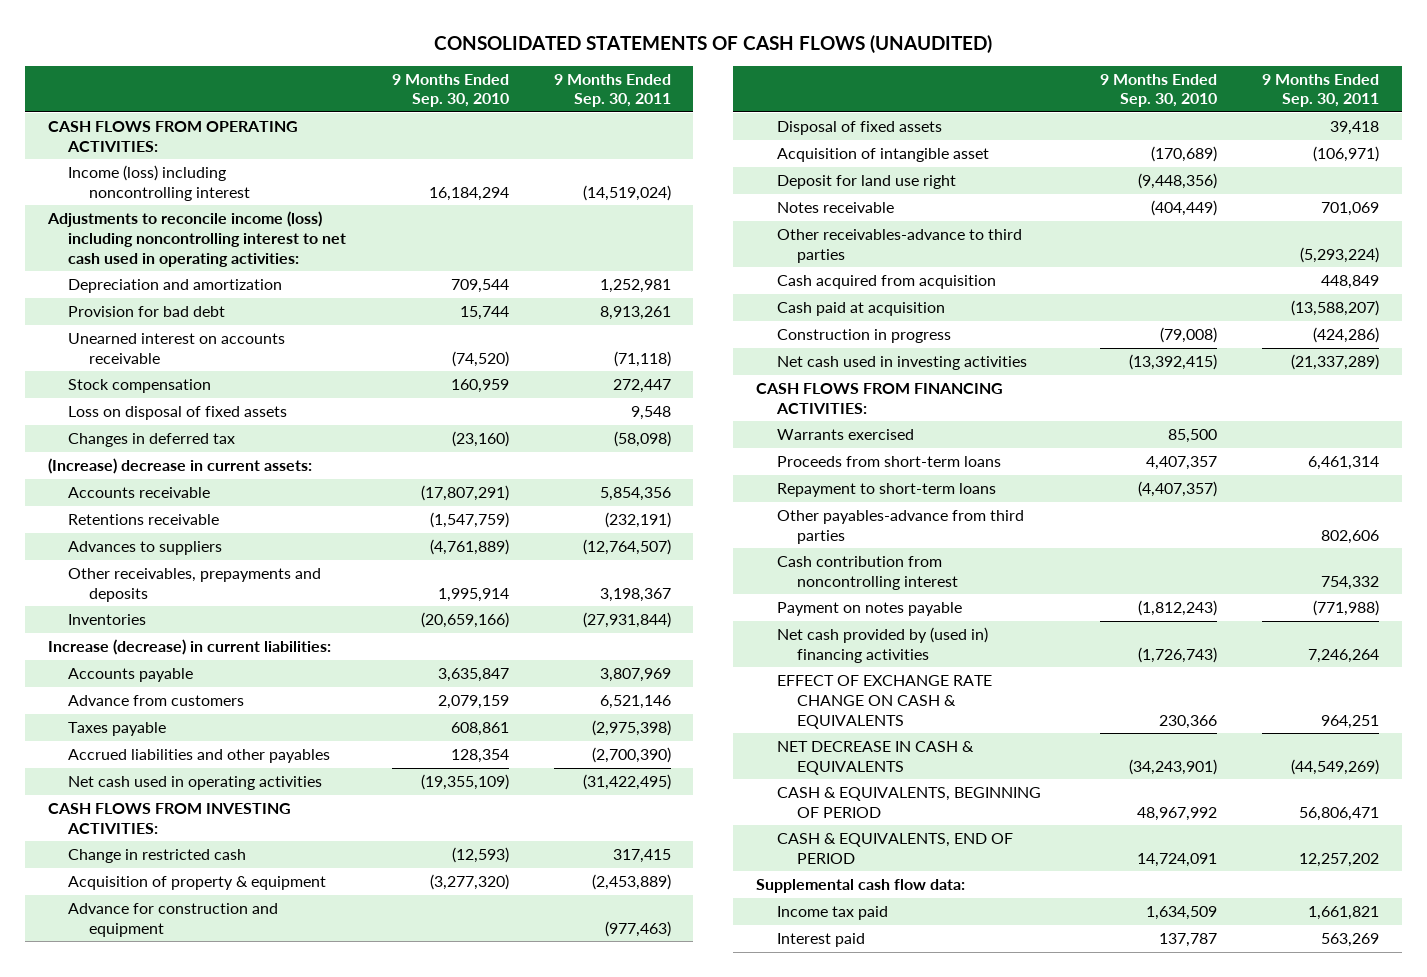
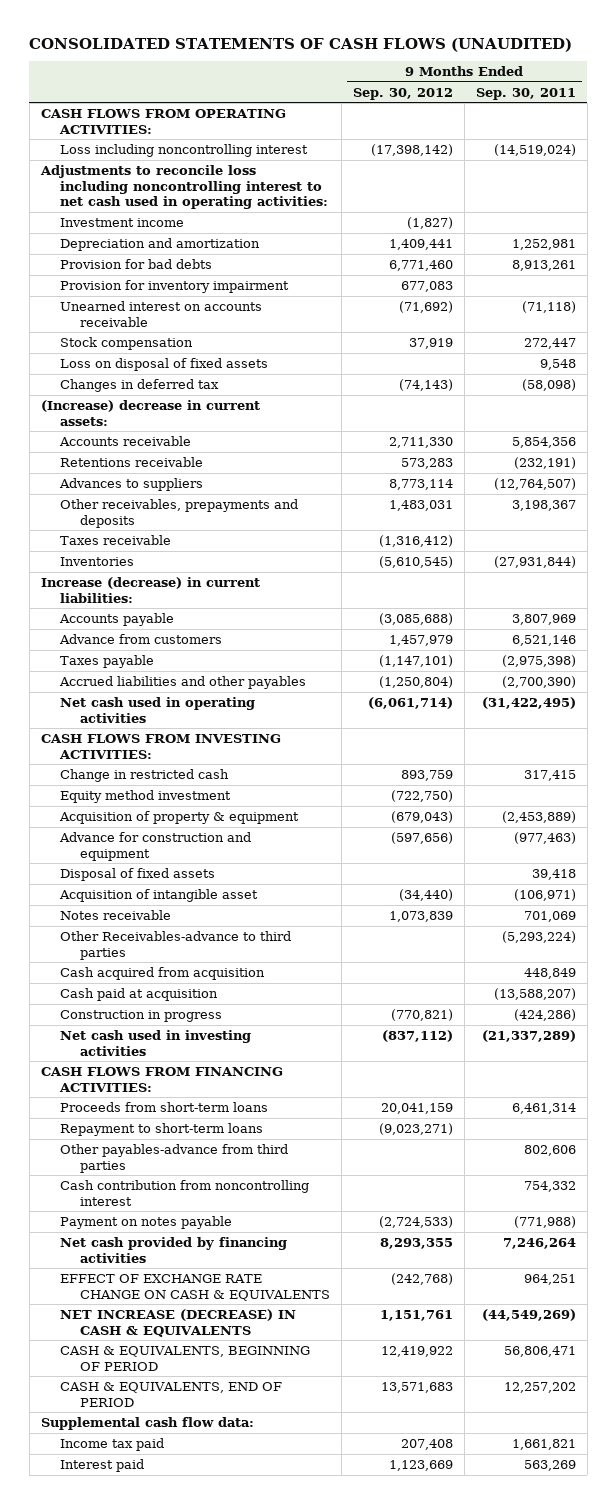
- | 9 Months Ended Sep. 30, 2010 | 9 Months Ended Sep. 30, 2011
+ | 9 Months Ended Sep. 30, 2012 | 9 Months Ended Sep. 30, 2011
- Income (loss) including noncontrolling interest | 16,184,294 | (14,519,024)
- Adjustments to reconcile income (loss) including noncontrolling interest to net cash used in operating activities:
+ Loss including noncontrolling interest | (17,398,142) | (14,519,024)
+ Adjustments to reconcile loss including noncontrolling interest to net cash used in operating activities:
+ Investment income | (1,827) |
- Provision for bad debt | 15,744 | 8,913,261
+ Provision for bad debts | 6,771,460 | 8,913,261
+ Provision for inventory impairment | 677,083 |
+ Taxes receivable | (1,316,412) |
+ Equity method investment | (722,750) |
- Deposit for land use right | (9,448,356) |
- Other receivables-advance to third parties | | (5,293,224)
+ Other Receivables-advance to third parties | | (5,293,224)
- Warrants exercised | 85,500 |
- Net cash provided by (used in) financing activities | (1,726,743) | 7,246,264
+ Net cash provided by financing activities | 8,293,355 | 7,246,264
- NET DECREASE IN CASH & EQUIVALENTS | (34,243,901) | (44,549,269)
+ NET INCREASE (DECREASE) IN CASH & EQUIVALENTS | 1,151,761 | (44,549,269)

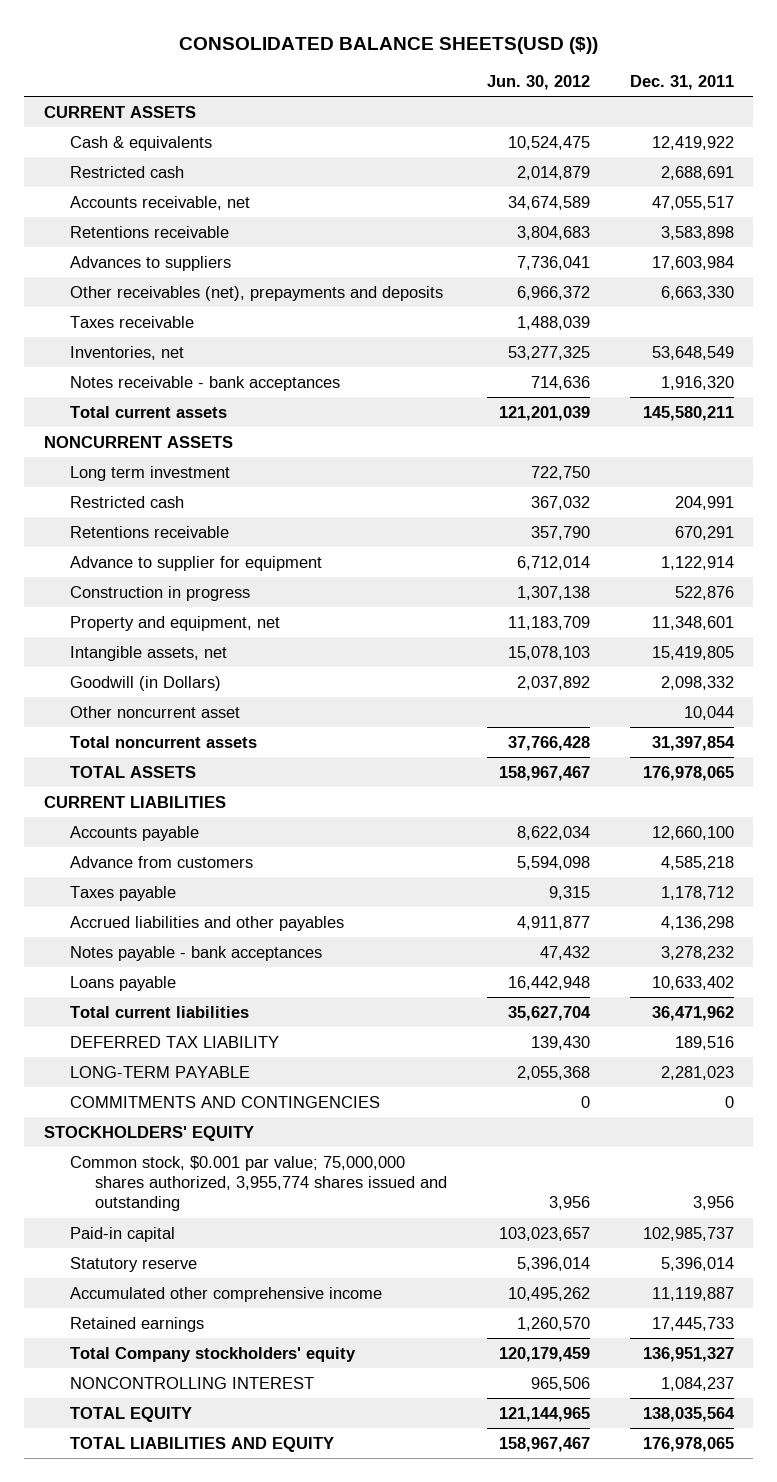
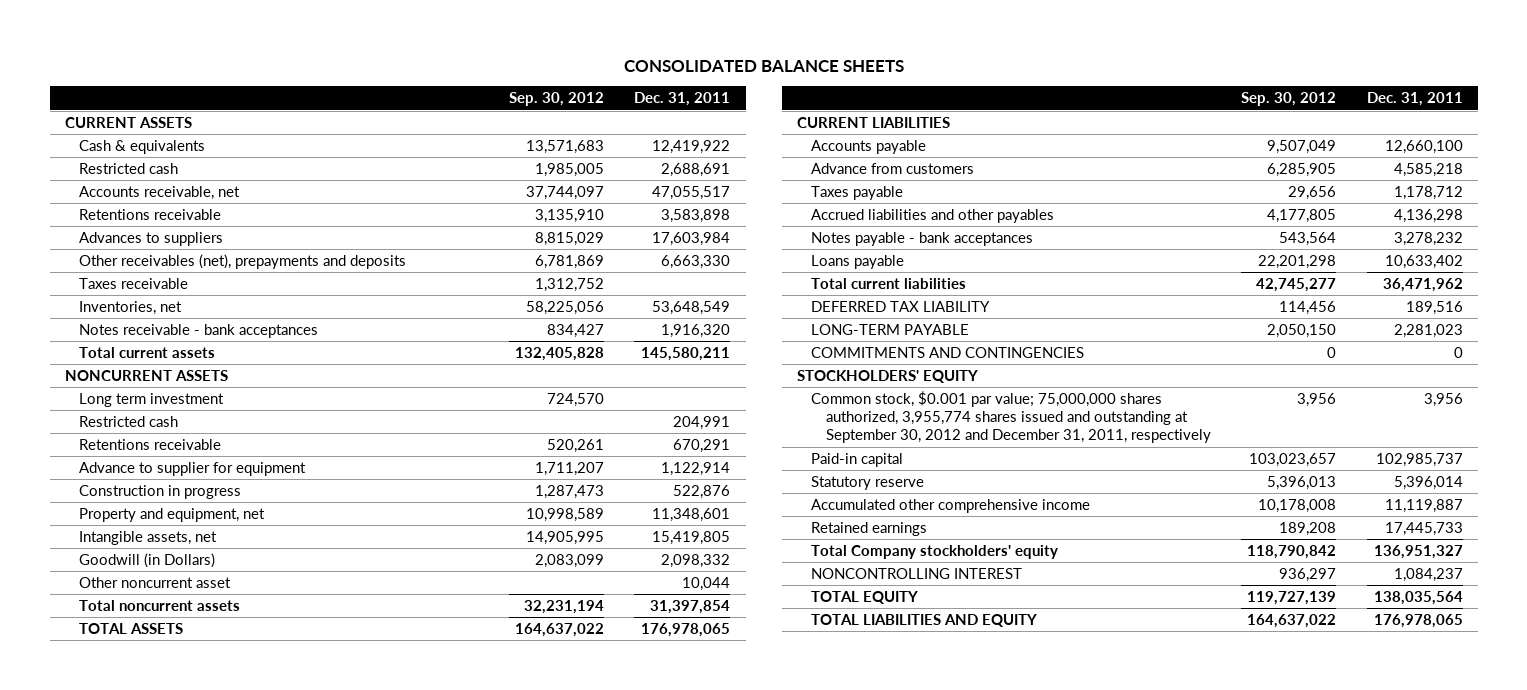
- CONSOLIDATED BALANCE SHEETS(USD ($))
+ CONSOLIDATED BALANCE SHEETS
- | Jun. 30, 2012 | Dec. 31, 2011
+ | Sep. 30, 2012 | Dec. 31, 2011
- Common stock, $0.001 par value; 75,000,000 shares authorized, 3,955,774 shares issued and outstanding | 3,956 | 3,956
+ Common stock, $0.001 par value; 75,000,000 shares authorized, 3,955,774 shares issued and outstanding at September 30, 2012 and December 31, 2011, respectively | 3,956 | 3,956

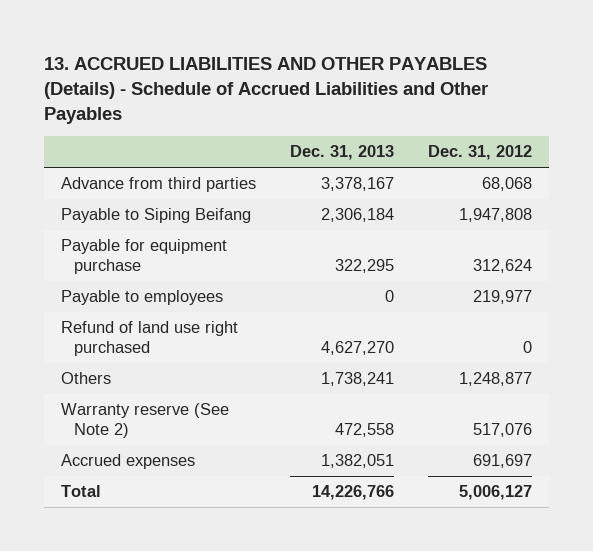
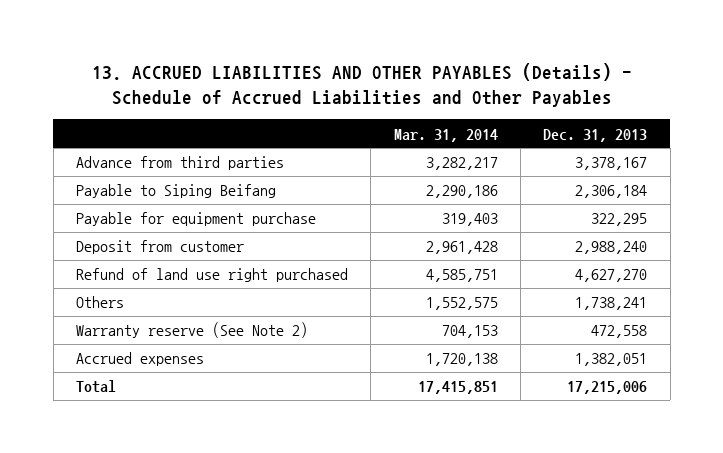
- | Dec. 31, 2013 | Dec. 31, 2012
+ | Mar. 31, 2014 | Dec. 31, 2013
- Payable to employees | 0 | 219,977
+ Deposit from customer | 2,961,428 | 2,988,240
- Total | 14,226,766 | 5,006,127
+ Total | 17,415,851 | 17,215,006

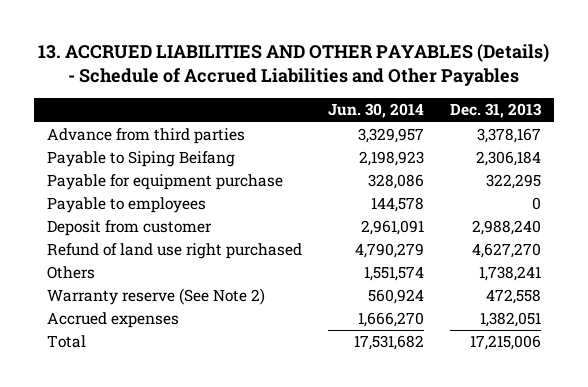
- | Mar. 31, 2014 | Dec. 31, 2013
+ | Jun. 30, 2014 | Dec. 31, 2013
+ Payable to employees | 144,578 | 0

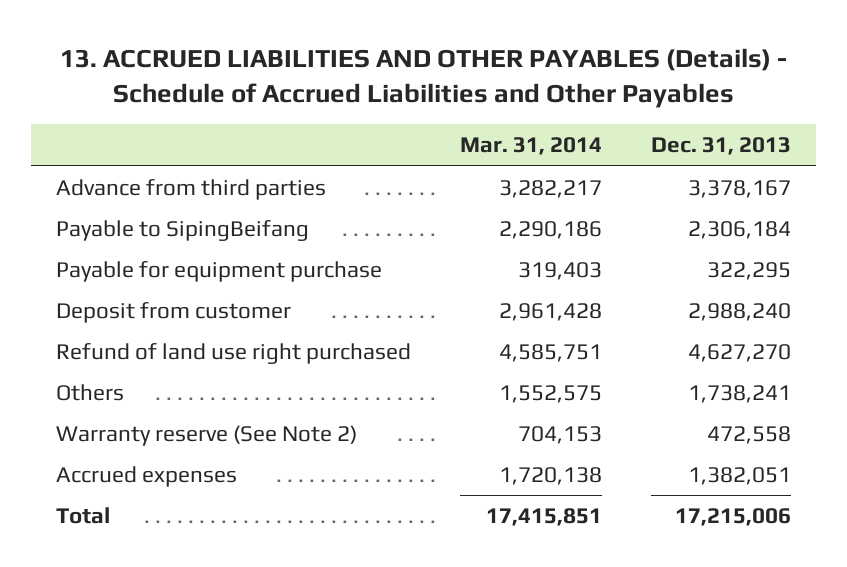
- | Jun. 30, 2014 | Dec. 31, 2013
+ | Mar. 31, 2014 | Dec. 31, 2013
- Payable to Siping Beifang | 2,198,923 | 2,306,184
+ Payable to SipingBeifang | 2,290,186 | 2,306,184
- Payable to employees | 144,578 | 0

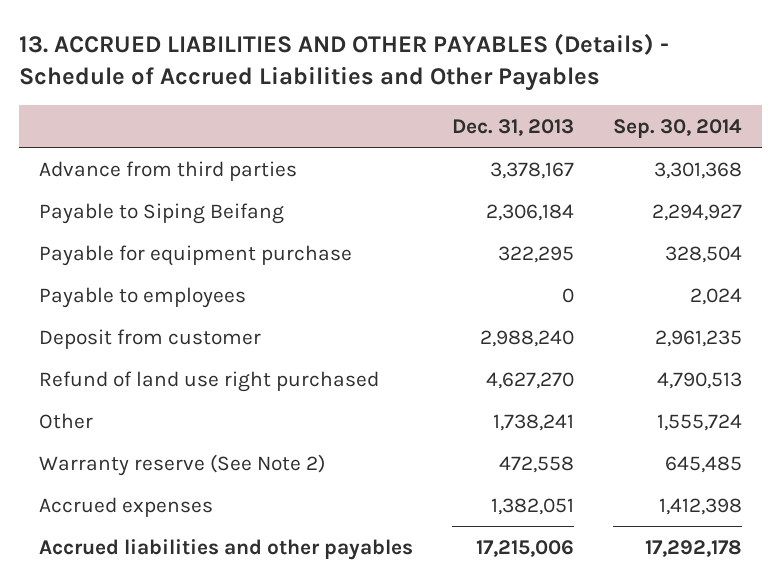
- | Mar. 31, 2014 | Dec. 31, 2013
+ | Dec. 31, 2013 | Sep. 30, 2014
- Payable to SipingBeifang | 2,290,186 | 2,306,184
+ Payable to Siping Beifang | 2,306,184 | 2,294,927
+ Payable to employees | 0 | 2,024
- Others | 1,552,575 | 1,738,241
+ Other | 1,738,241 | 1,555,724
- Total | 17,415,851 | 17,215,006
+ Accrued liabilities and other payables | 17,215,006 | 17,292,178

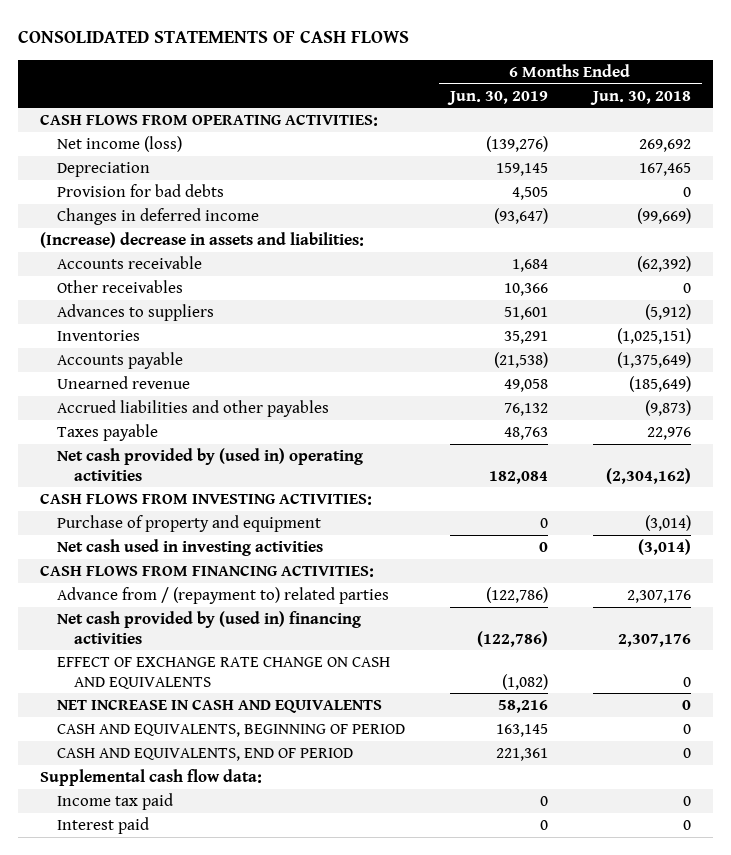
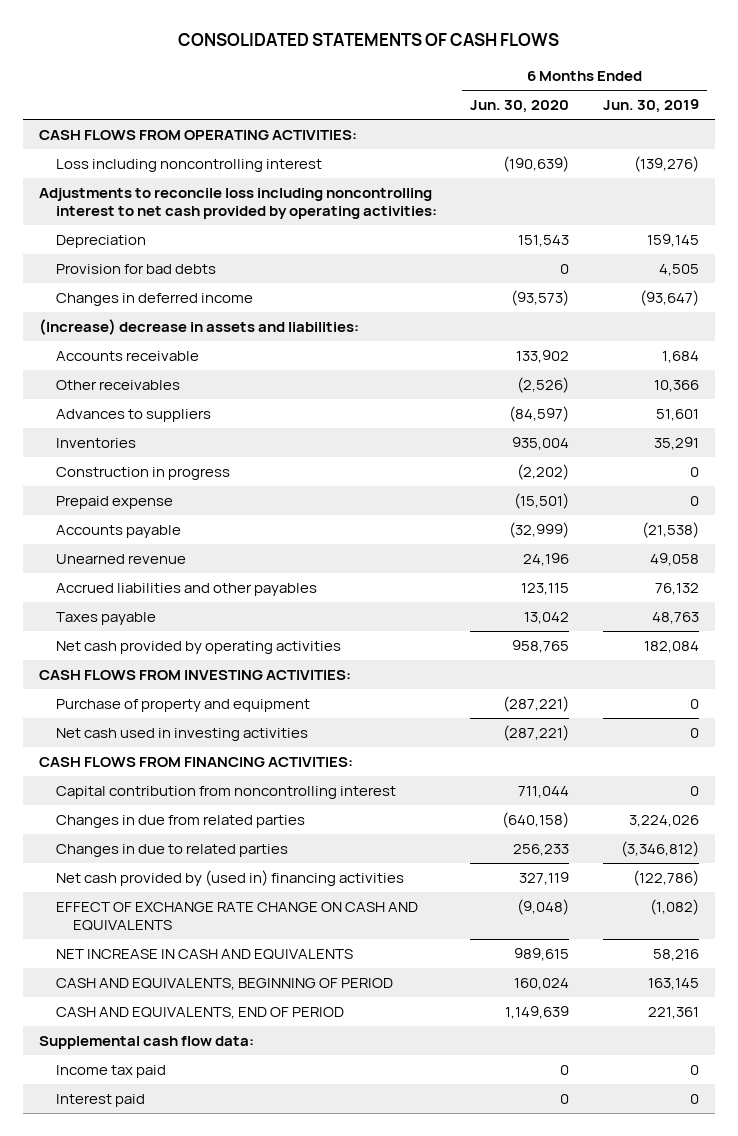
- | 6 Months Ended Jun. 30, 2019 | 6 Months Ended Jun. 30, 2018
+ | 6 Months Ended Jun. 30, 2020 | 6 Months Ended Jun. 30, 2019
- Net income (loss) | (139,276) | 269,692
+ Loss including noncontrolling interest | (190,639) | (139,276)
+ Adjustments to reconcile loss including noncontrolling interest to net cash provided by operating activities:
+ Construction in progress | (2,202) | 0
+ Prepaid expense | (15,501) | 0
- Net cash provided by (used in) operating activities | 182,084 | (2,304,162)
+ Net cash provided by operating activities | 958,765 | 182,084
- Advance from / (repayment to) related parties | (122,786) | 2,307,176
+ Capital contribution from noncontrolling interest | 711,044 | 0
+ Changes in due from related parties | (640,158) | 3,224,026
+ Changes in due to related parties | 256,233 | (3,346,812)

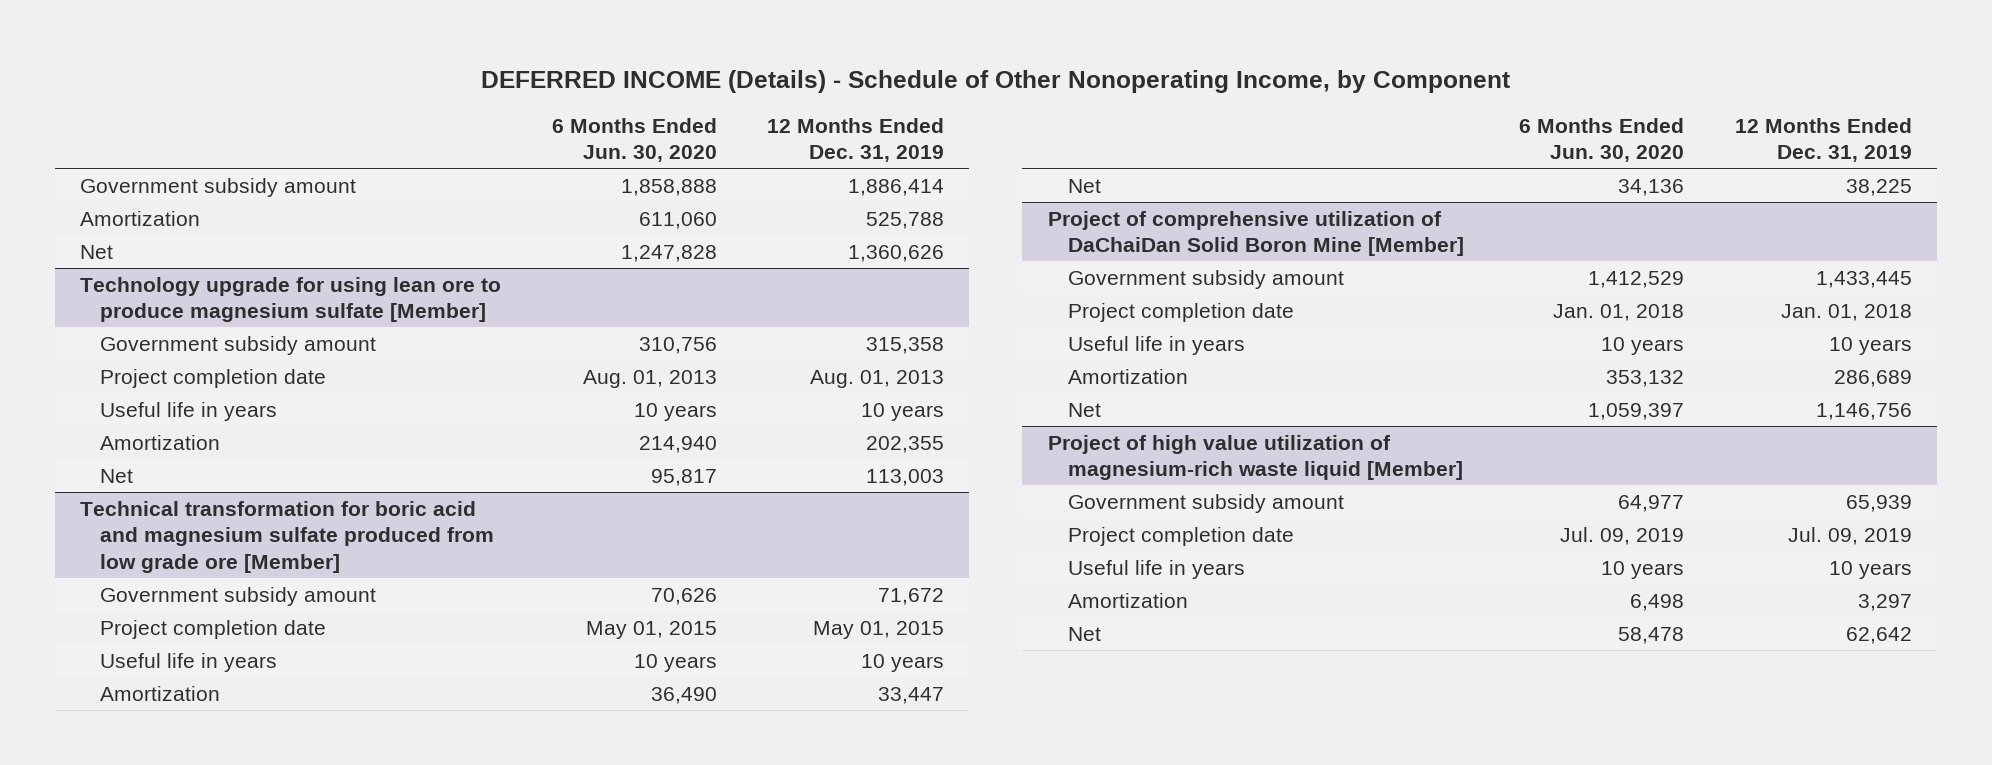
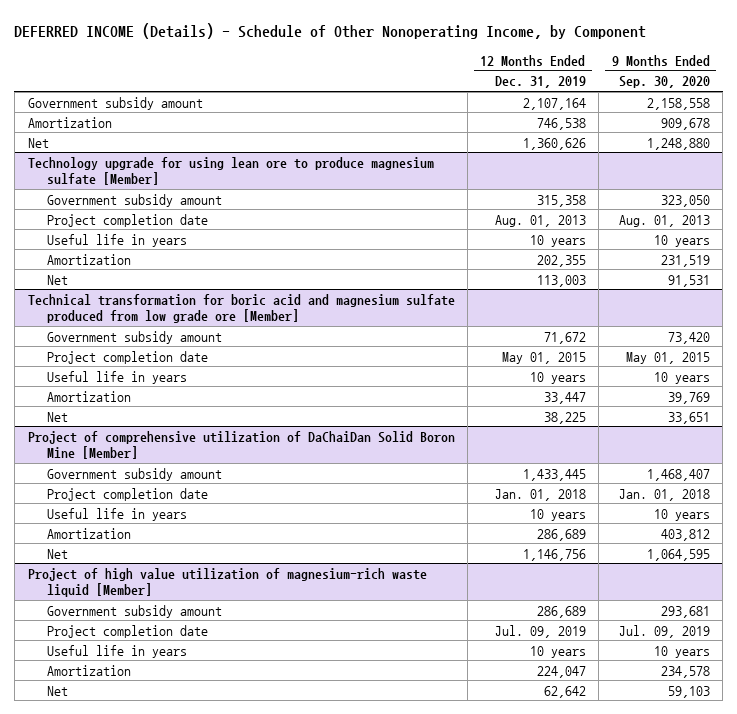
- | 6 Months Ended Jun. 30, 2020 | 12 Months Ended Dec. 31, 2019
+ | 12 Months Ended Dec. 31, 2019 | 9 Months Ended Sep. 30, 2020
- Government subsidy amount | 1,858,888 | 1,886,414
- Amortization | 611,060 | 525,788
+ Government subsidy amount | 2,107,164 | 2,158,558
+ Amortization | 746,538 | 909,678
@ Project of high value utilization of magnesium-rich waste liquid [Member]
- Government subsidy amount | 64,977 | 65,939
+ Government subsidy amount | 286,689 | 293,681
- Amortization | 6,498 | 3,297
+ Amortization | 224,047 | 234,578

